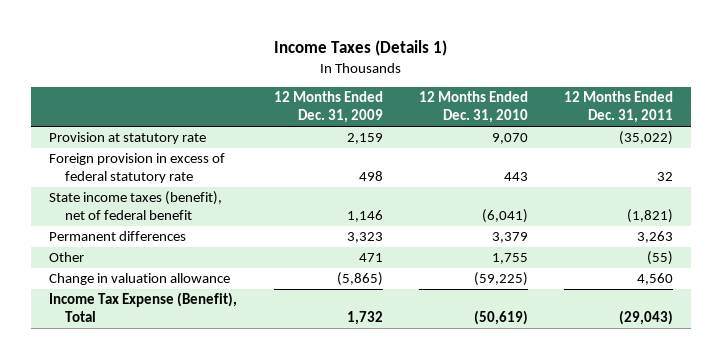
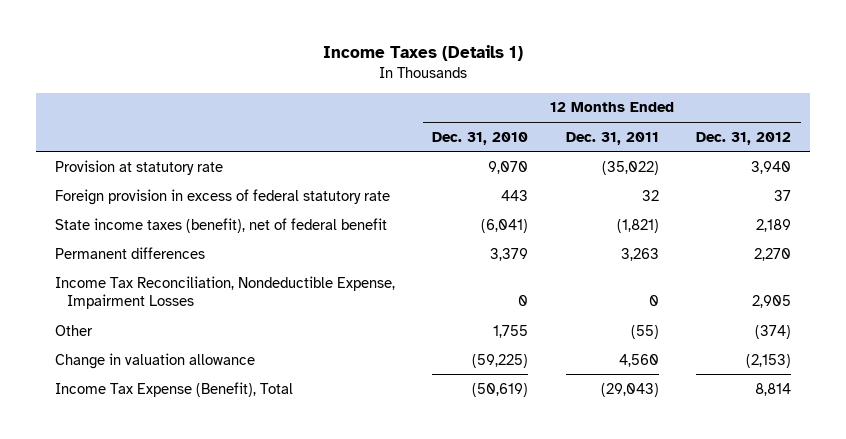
- | 12 Months Ended Dec. 31, 2009 | 12 Months Ended Dec. 31, 2010 | 12 Months Ended Dec. 31, 2011
+ | 12 Months Ended Dec. 31, 2010 | 12 Months Ended Dec. 31, 2011 | 12 Months Ended Dec. 31, 2012
+ Income Tax Reconciliation, Nondeductible Expense, Impairment Losses | 0 | 0 | 2,905

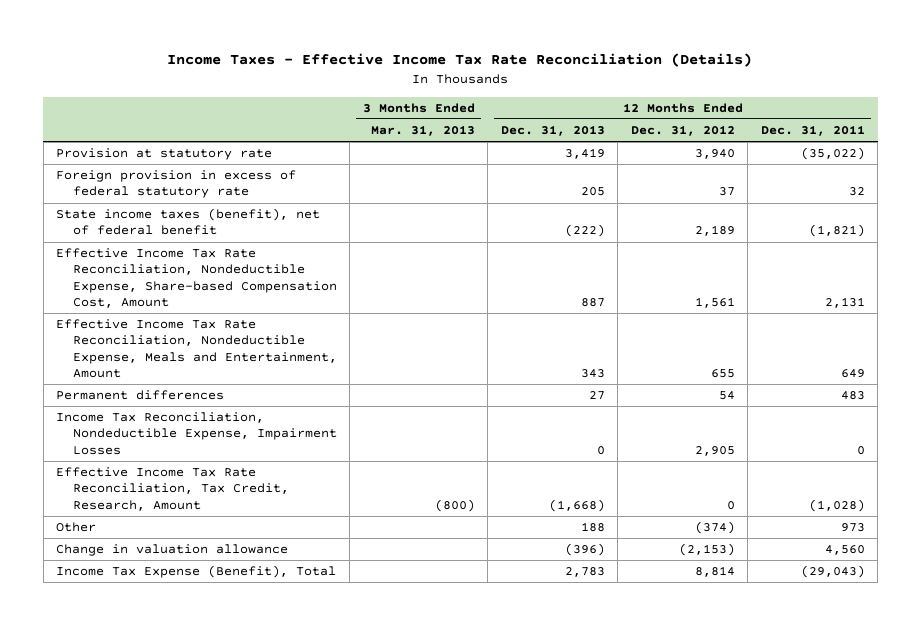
- Income Taxes (Details 1)
+ Income Taxes - Effective Income Tax Rate Reconciliation (Details)
- | 12 Months Ended Dec. 31, 2010 | 12 Months Ended Dec. 31, 2011 | 12 Months Ended Dec. 31, 2012
+ | 3 Months Ended Mar. 31, 2013 | 12 Months Ended Dec. 31, 2013 | 12 Months Ended Dec. 31, 2012 | 12 Months Ended Dec. 31, 2011
- Permanent differences | 3,379 | 3,263 | 2,270
+ Effective Income Tax Rate Reconciliation, Nondeductible Expense, Share-based Compensation Cost, Amount | | 887 | 1,561 | 2,131
+ Effective Income Tax Rate Reconciliation, Nondeductible Expense, Meals and Entertainment, Amount | | 343 | 655 | 649
+ Permanent differences | | 27 | 54 | 483
- Other | 1,755 | (55) | (374)
+ Effective Income Tax Rate Reconciliation, Tax Credit, Research, Amount | (800) | (1,668) | 0 | (1,028)
+ Other | | 188 | (374) | 973

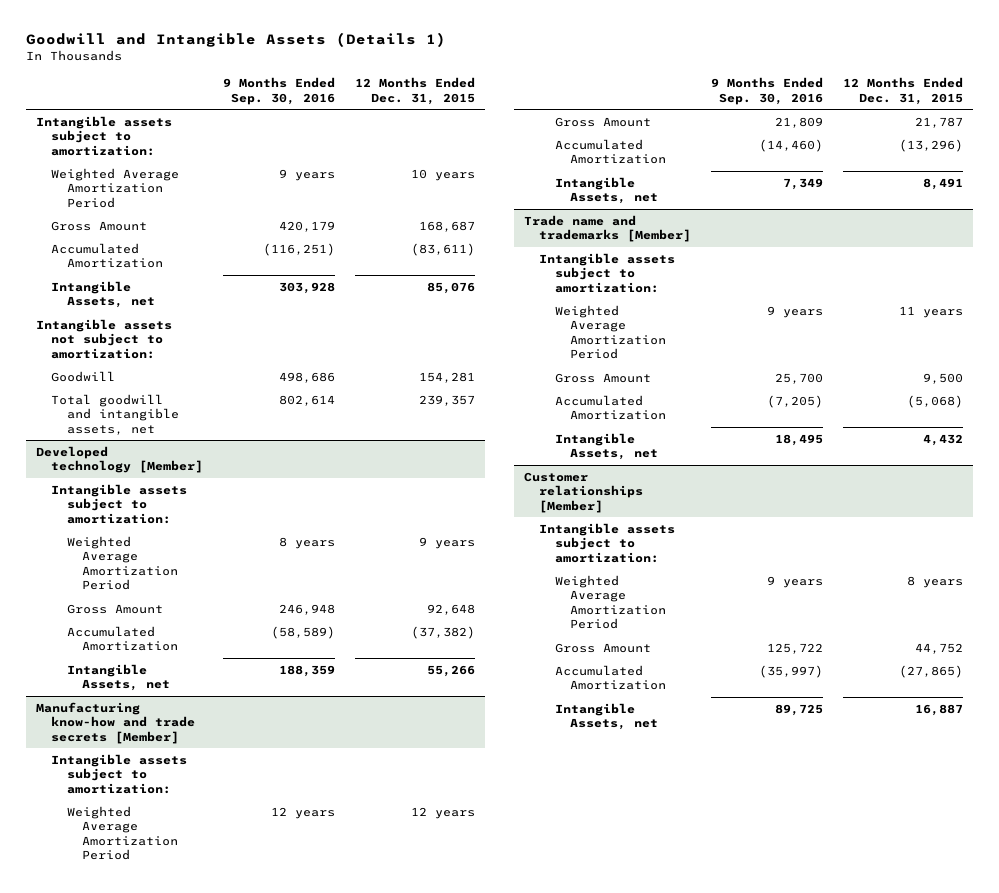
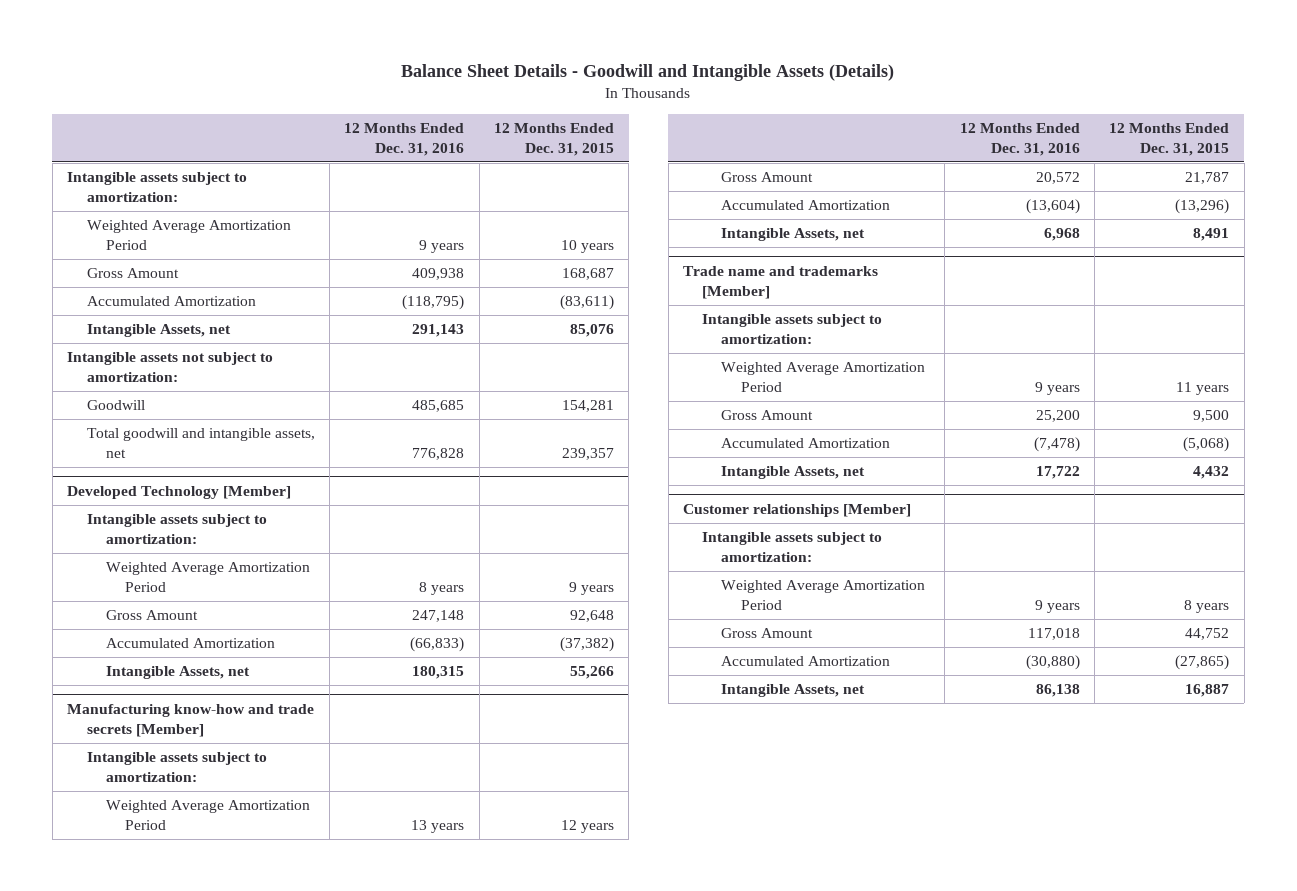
- Goodwill and Intangible Assets (Details 1)
+ Balance Sheet Details - Goodwill and Intangible Assets (Details)
- | 9 Months Ended Sep. 30, 2016 | 12 Months Ended Dec. 31, 2015
+ | 12 Months Ended Dec. 31, 2016 | 12 Months Ended Dec. 31, 2015
- Developed technology [Member]
+ Developed Technology [Member]

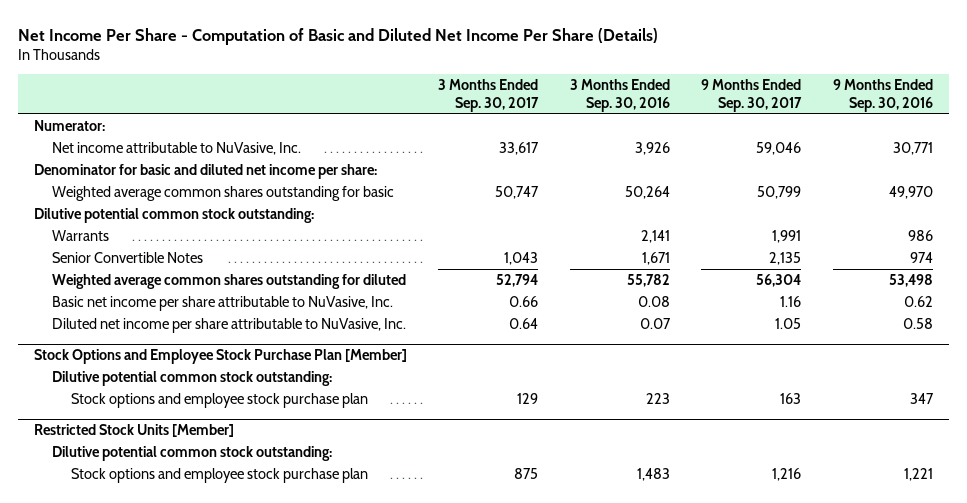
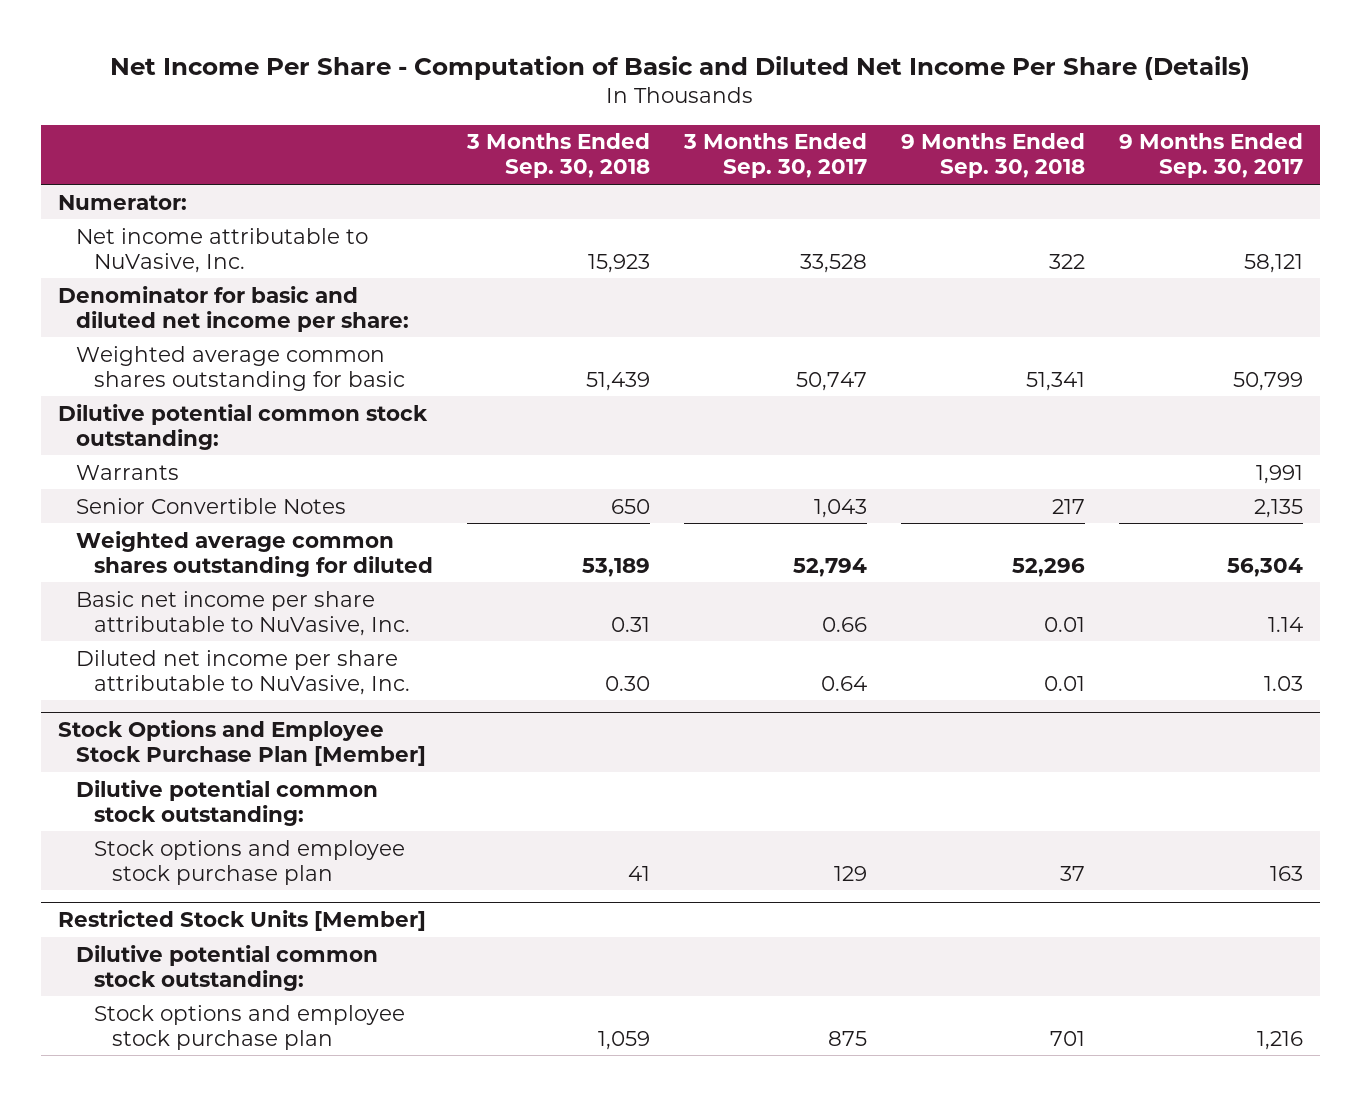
- | 3 Months Ended Sep. 30, 2017 | 3 Months Ended Sep. 30, 2016 | 9 Months Ended Sep. 30, 2017 | 9 Months Ended Sep. 30, 2016
+ | 3 Months Ended Sep. 30, 2018 | 3 Months Ended Sep. 30, 2017 | 9 Months Ended Sep. 30, 2018 | 9 Months Ended Sep. 30, 2017
- Net income attributable to NuVasive, Inc. | 33,617 | 3,926 | 59,046 | 30,771
+ Net income attributable to NuVasive, Inc. | 15,923 | 33,528 | 322 | 58,121
- Basic net income per share attributable to NuVasive, Inc. | 0.66 | 0.08 | 1.16 | 0.62
- Diluted net income per share attributable to NuVasive, Inc. | 0.64 | 0.07 | 1.05 | 0.58
+ Basic net income per share attributable to NuVasive, Inc. | 0.31 | 0.66 | 0.01 | 1.14
+ Diluted net income per share attributable to NuVasive, Inc. | 0.30 | 0.64 | 0.01 | 1.03

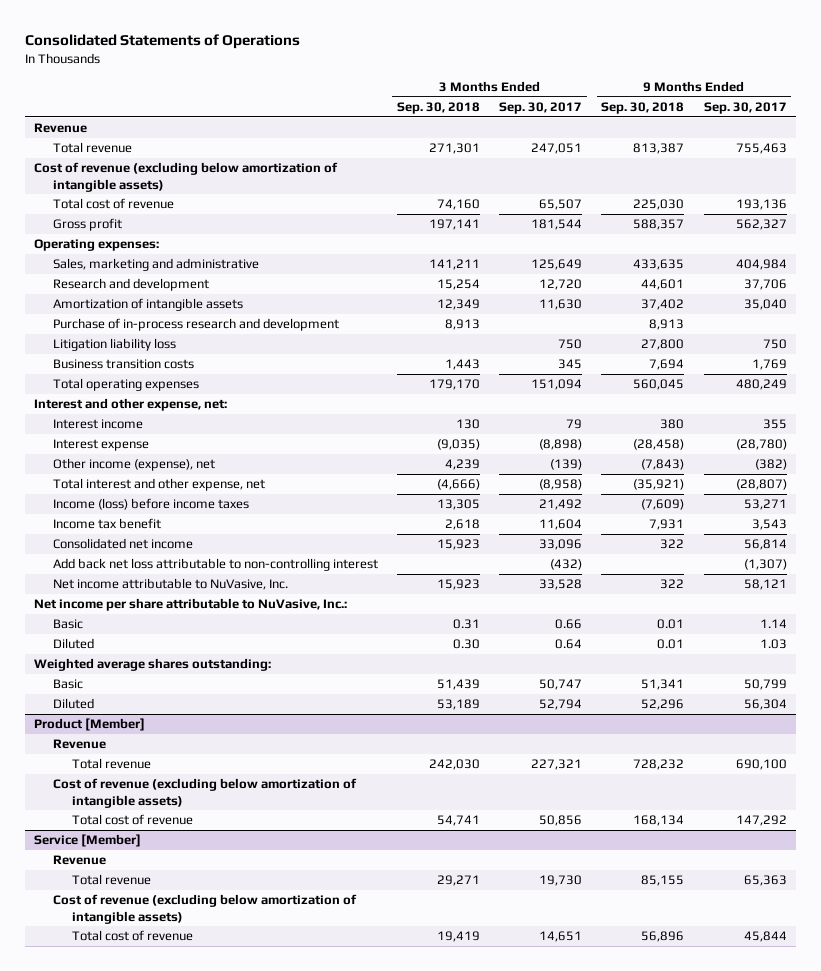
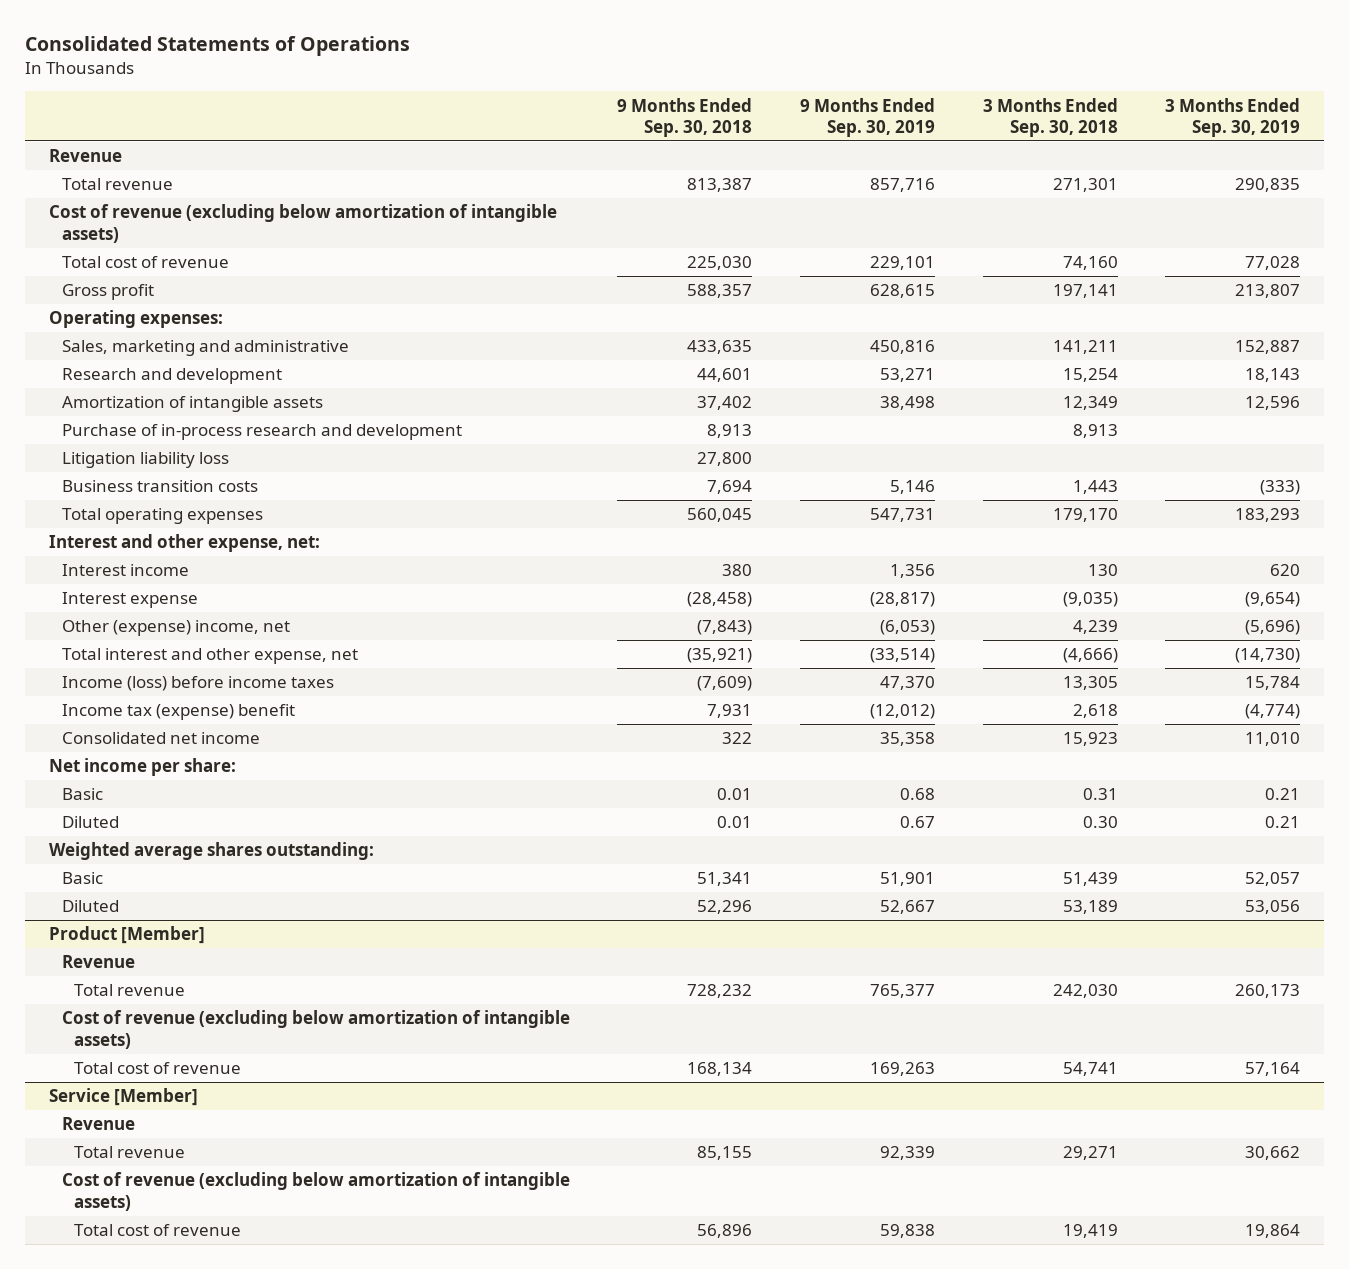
- | 3 Months Ended Sep. 30, 2018 | 3 Months Ended Sep. 30, 2017 | 9 Months Ended Sep. 30, 2018 | 9 Months Ended Sep. 30, 2017
+ | 9 Months Ended Sep. 30, 2018 | 9 Months Ended Sep. 30, 2019 | 3 Months Ended Sep. 30, 2018 | 3 Months Ended Sep. 30, 2019
- Other income (expense), net | 4,239 | (139) | (7,843) | (382)
+ Other (expense) income, net | (7,843) | (6,053) | 4,239 | (5,696)
- Income tax benefit | 2,618 | 11,604 | 7,931 | 3,543
+ Income tax (expense) benefit | 7,931 | (12,012) | 2,618 | (4,774)
- Add back net loss attributable to non-controlling interest | | (432) | | (1,307)
- Net income attributable to NuVasive, Inc. | 15,923 | 33,528 | 322 | 58,121
- Net income per share attributable to NuVasive, Inc.:
+ Net income per share:

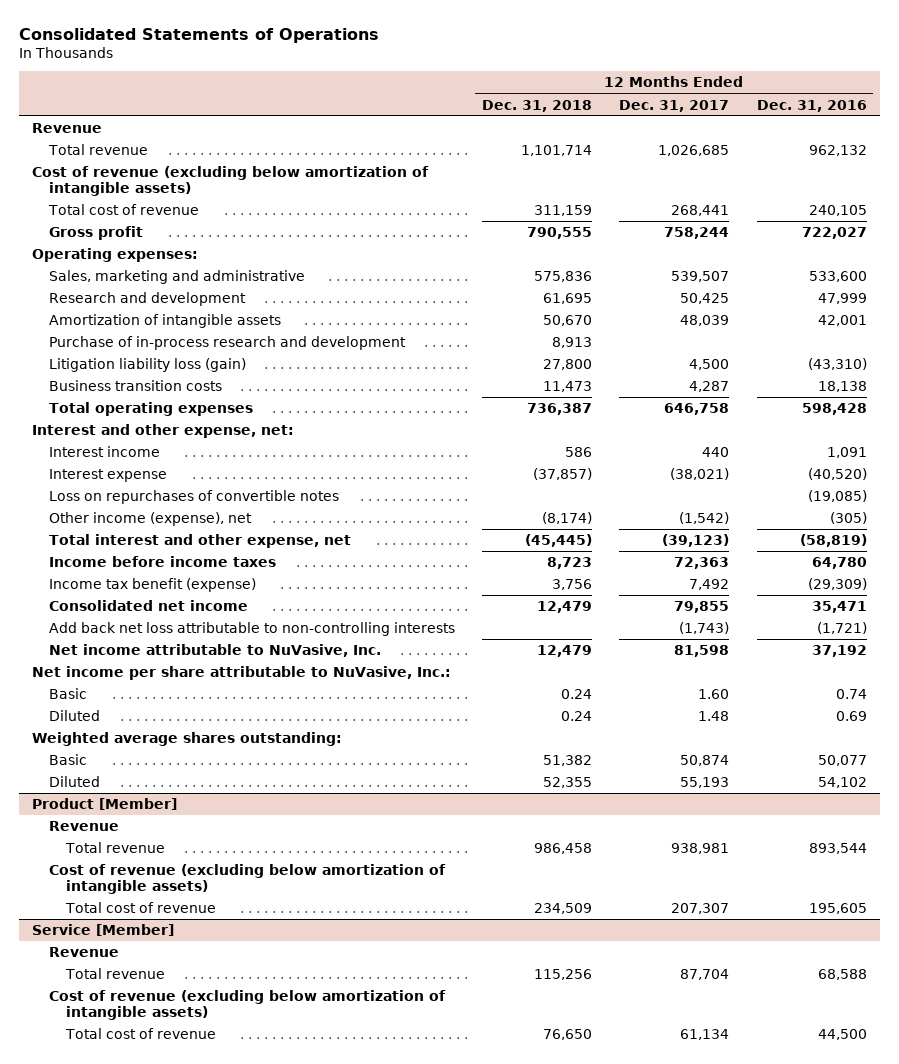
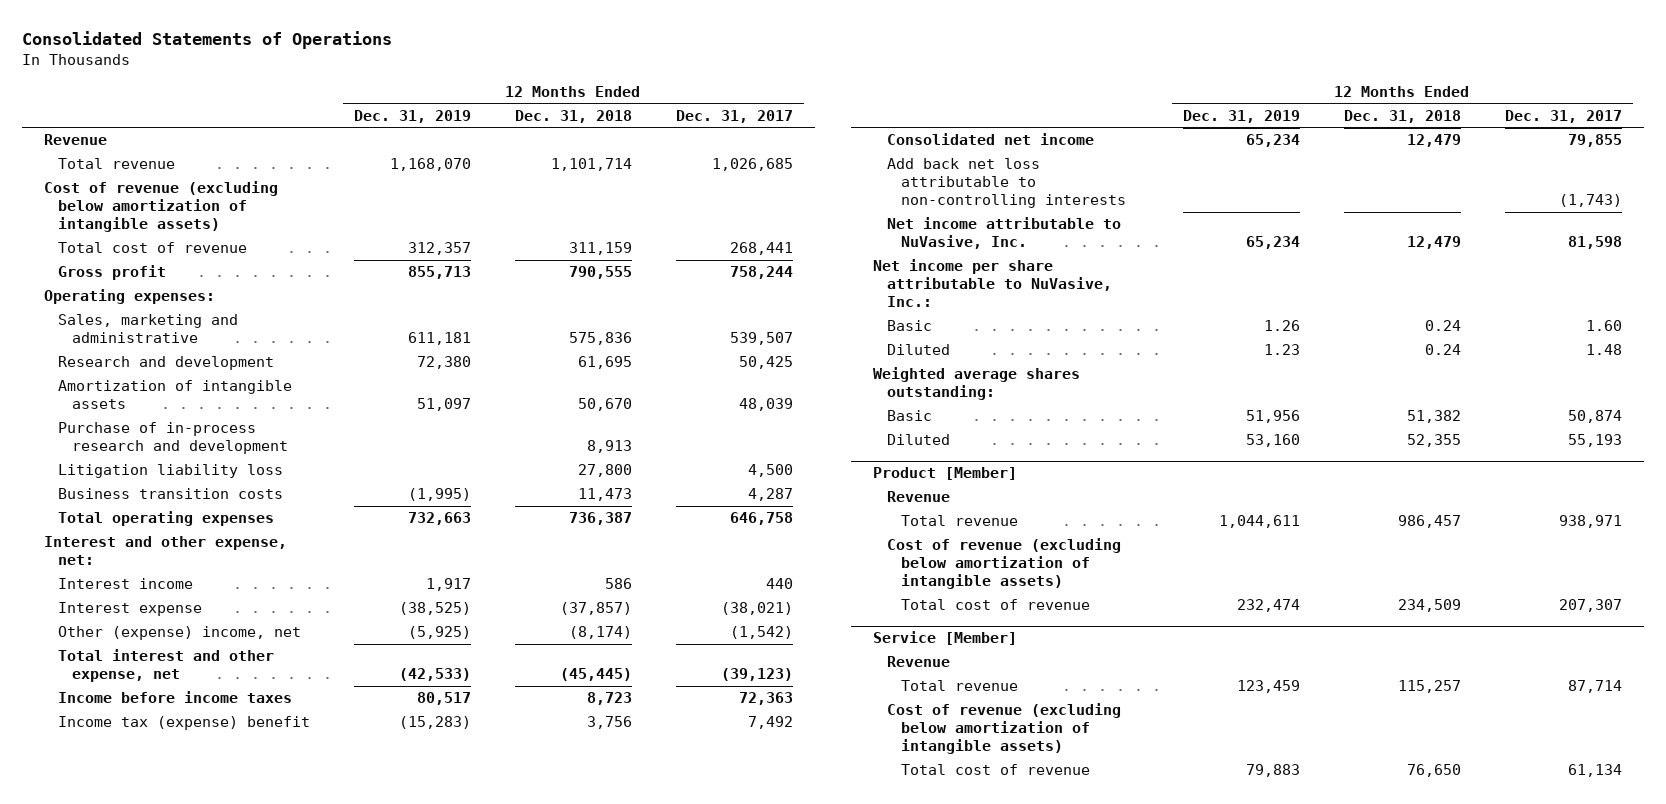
- | 12 Months Ended Dec. 31, 2018 | 12 Months Ended Dec. 31, 2017 | 12 Months Ended Dec. 31, 2016
+ | 12 Months Ended Dec. 31, 2019 | 12 Months Ended Dec. 31, 2018 | 12 Months Ended Dec. 31, 2017
- Litigation liability loss (gain) | 27,800 | 4,500 | (43,310)
+ Litigation liability loss | | 27,800 | 4,500
- Loss on repurchases of convertible notes | | | (19,085)
- Other income (expense), net | (8,174) | (1,542) | (305)
+ Other (expense) income, net | (5,925) | (8,174) | (1,542)
- Income tax benefit (expense) | 3,756 | 7,492 | (29,309)
+ Income tax (expense) benefit | (15,283) | 3,756 | 7,492
@ Product [Member]
- Total revenue | 986,458 | 938,981 | 893,544
+ Total revenue | 1,044,611 | 986,457 | 938,971
@ Service [Member]
- Total revenue | 115,256 | 87,704 | 68,588
+ Total revenue | 123,459 | 115,257 | 87,714

